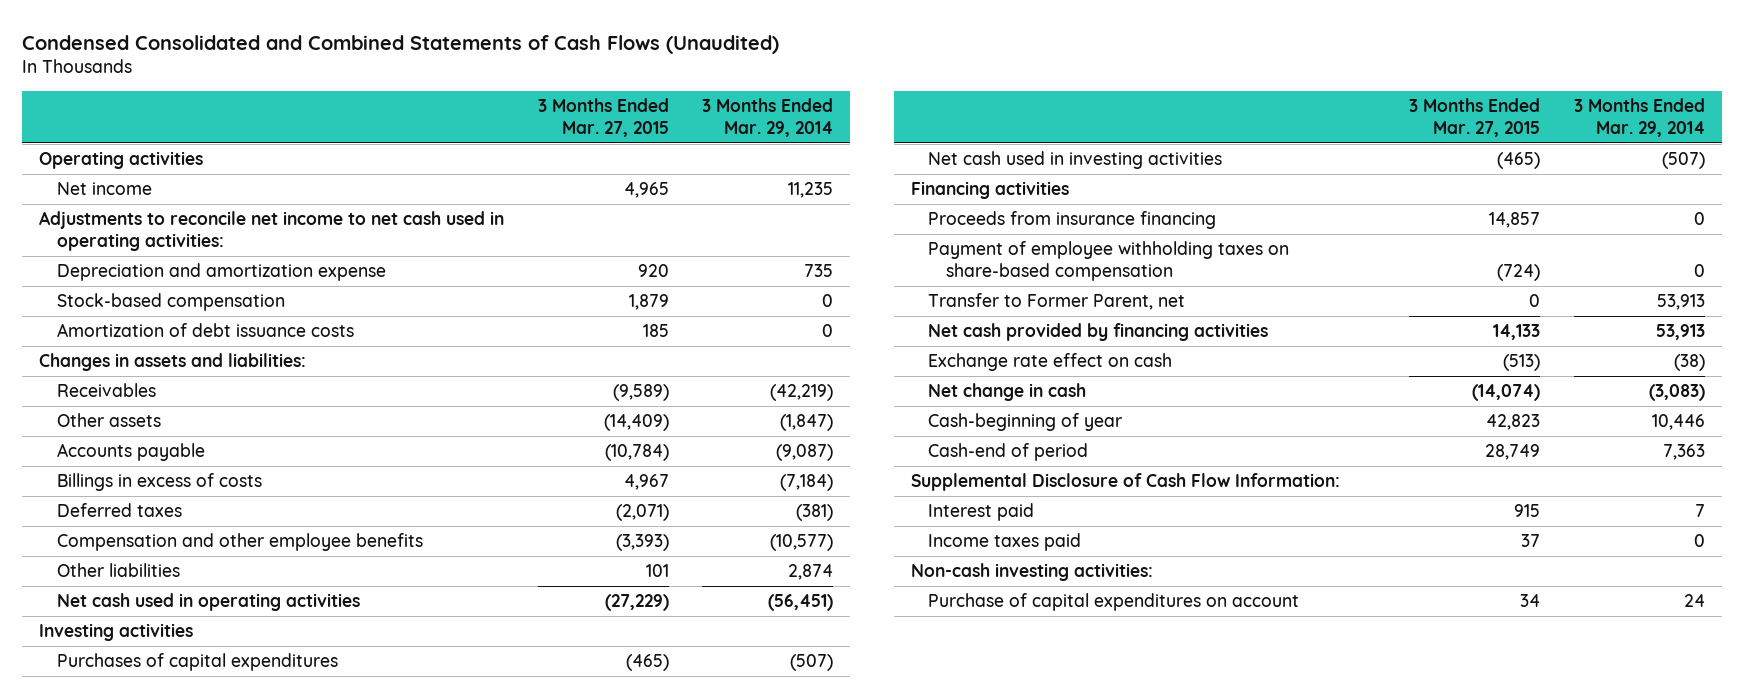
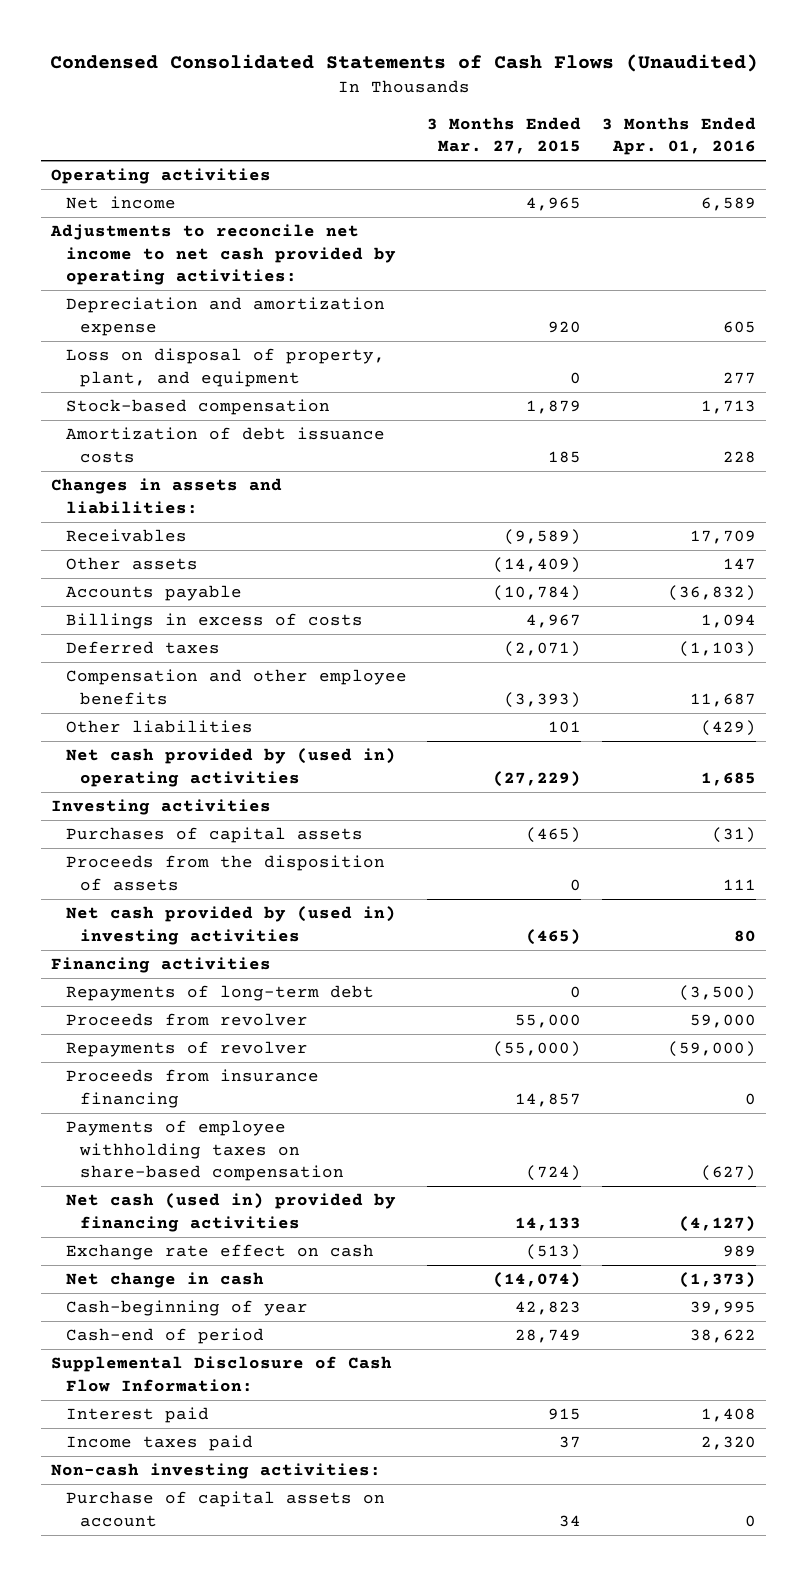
- Condensed Consolidated and Combined Statements of Cash Flows (Unaudited)
+ Condensed Consolidated Statements of Cash Flows (Unaudited)
- | 3 Months Ended Mar. 27, 2015 | 3 Months Ended Mar. 29, 2014
+ | 3 Months Ended Mar. 27, 2015 | 3 Months Ended Apr. 01, 2016
- Adjustments to reconcile net income to net cash used in operating activities:
+ Adjustments to reconcile net income to net cash provided by operating activities:
+ Loss on disposal of property, plant, and equipment | 0 | 277
- Net cash used in operating activities | (27,229) | (56,451)
+ Net cash provided by (used in) operating activities | (27,229) | 1,685
- Purchases of capital expenditures | (465) | (507)
- Net cash used in investing activities | (465) | (507)
+ Purchases of capital assets | (465) | (31)
+ Proceeds from the disposition of assets | 0 | 111
+ Net cash provided by (used in) investing activities | (465) | 80
+ Repayments of long-term debt | 0 | (3,500)
+ Proceeds from revolver | 55,000 | 59,000
+ Repayments of revolver | (55,000) | (59,000)
- Payment of employee withholding taxes on share-based compensation | (724) | 0
- Transfer to Former Parent, net | 0 | 53,913
- Net cash provided by financing activities | 14,133 | 53,913
+ Payments of employee withholding taxes on share-based compensation | (724) | (627)
+ Net cash (used in) provided by financing activities | 14,133 | (4,127)
- Purchase of capital expenditures on account | 34 | 24
+ Purchase of capital assets on account | 34 | 0

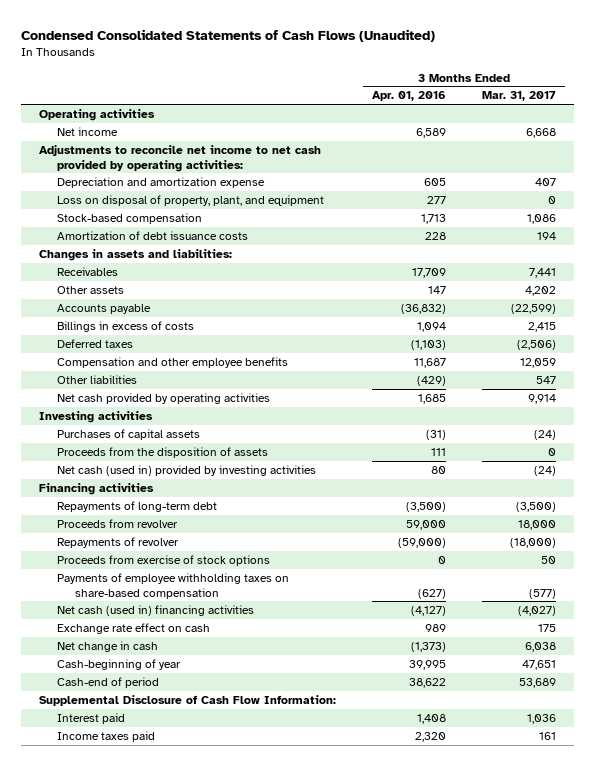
- | 3 Months Ended Mar. 27, 2015 | 3 Months Ended Apr. 01, 2016
+ | 3 Months Ended Apr. 01, 2016 | 3 Months Ended Mar. 31, 2017
- Net cash provided by (used in) operating activities | (27,229) | 1,685
+ Net cash provided by operating activities | 1,685 | 9,914
- Net cash provided by (used in) investing activities | (465) | 80
+ Net cash (used in) provided by investing activities | 80 | (24)
- Proceeds from insurance financing | 14,857 | 0
+ Proceeds from exercise of stock options | 0 | 50
- Net cash (used in) provided by financing activities | 14,133 | (4,127)
+ Net cash (used in) financing activities | (4,127) | (4,027)
- Non-cash investing activities:
- Purchase of capital assets on account | 34 | 0

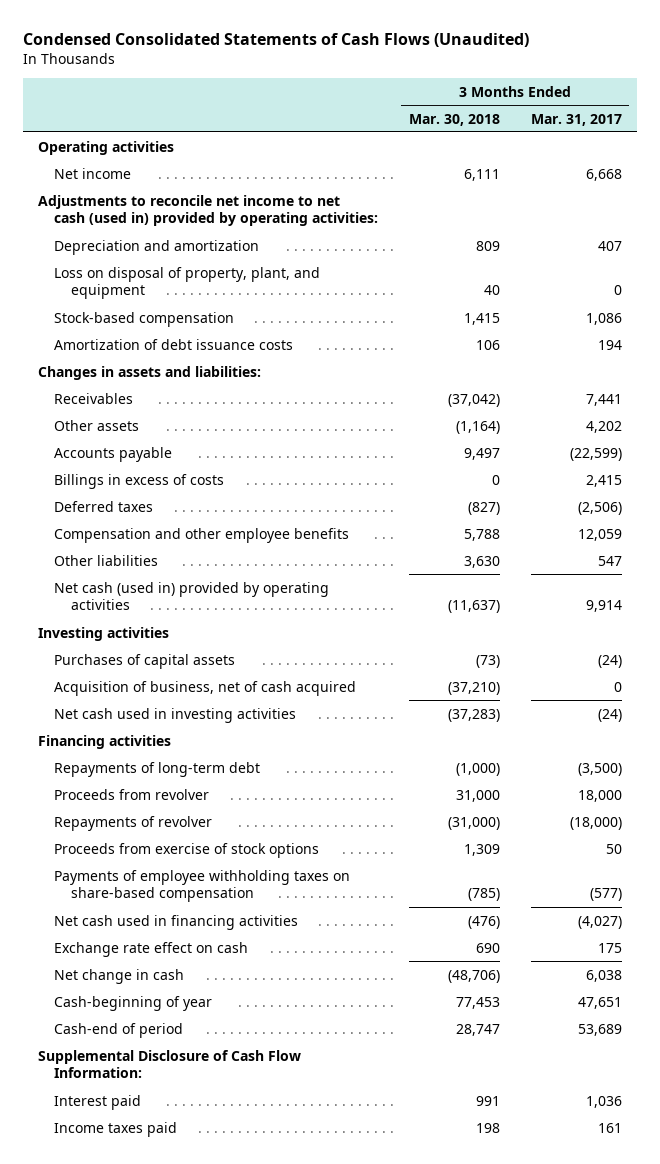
- | 3 Months Ended Apr. 01, 2016 | 3 Months Ended Mar. 31, 2017
+ | 3 Months Ended Mar. 30, 2018 | 3 Months Ended Mar. 31, 2017
- Adjustments to reconcile net income to net cash provided by operating activities:
- Depreciation and amortization expense | 605 | 407
+ Adjustments to reconcile net income to net cash (used in) provided by operating activities:
+ Depreciation and amortization | 809 | 407
- Net cash provided by operating activities | 1,685 | 9,914
+ Net cash (used in) provided by operating activities | (11,637) | 9,914
- Proceeds from the disposition of assets | 111 | 0
- Net cash (used in) provided by investing activities | 80 | (24)
+ Acquisition of business, net of cash acquired | (37,210) | 0
+ Net cash used in investing activities | (37,283) | (24)
- Net cash (used in) financing activities | (4,127) | (4,027)
+ Net cash used in financing activities | (476) | (4,027)

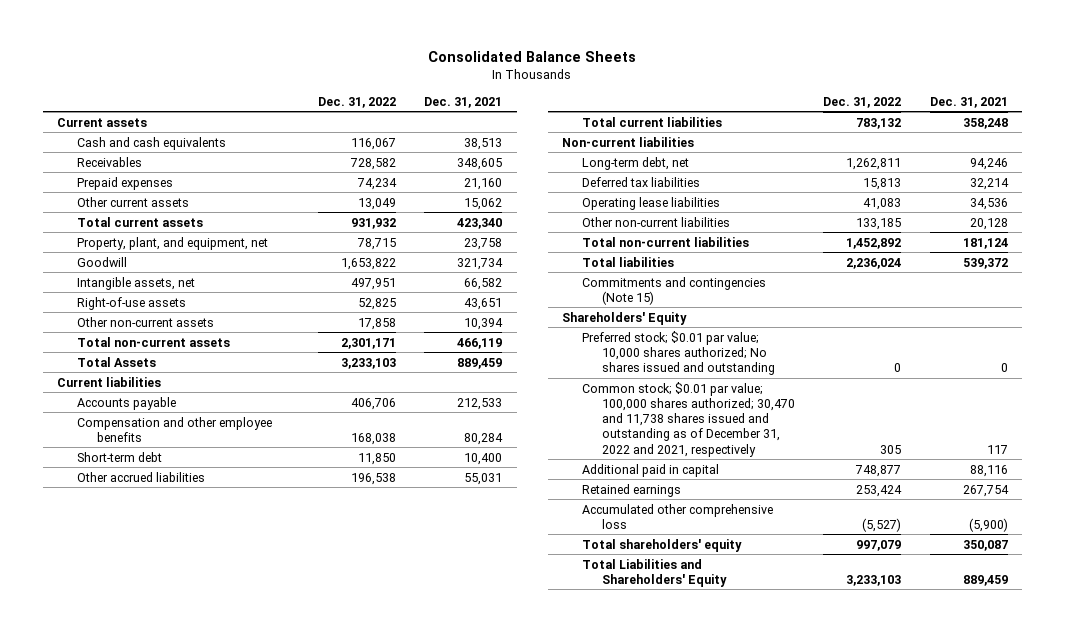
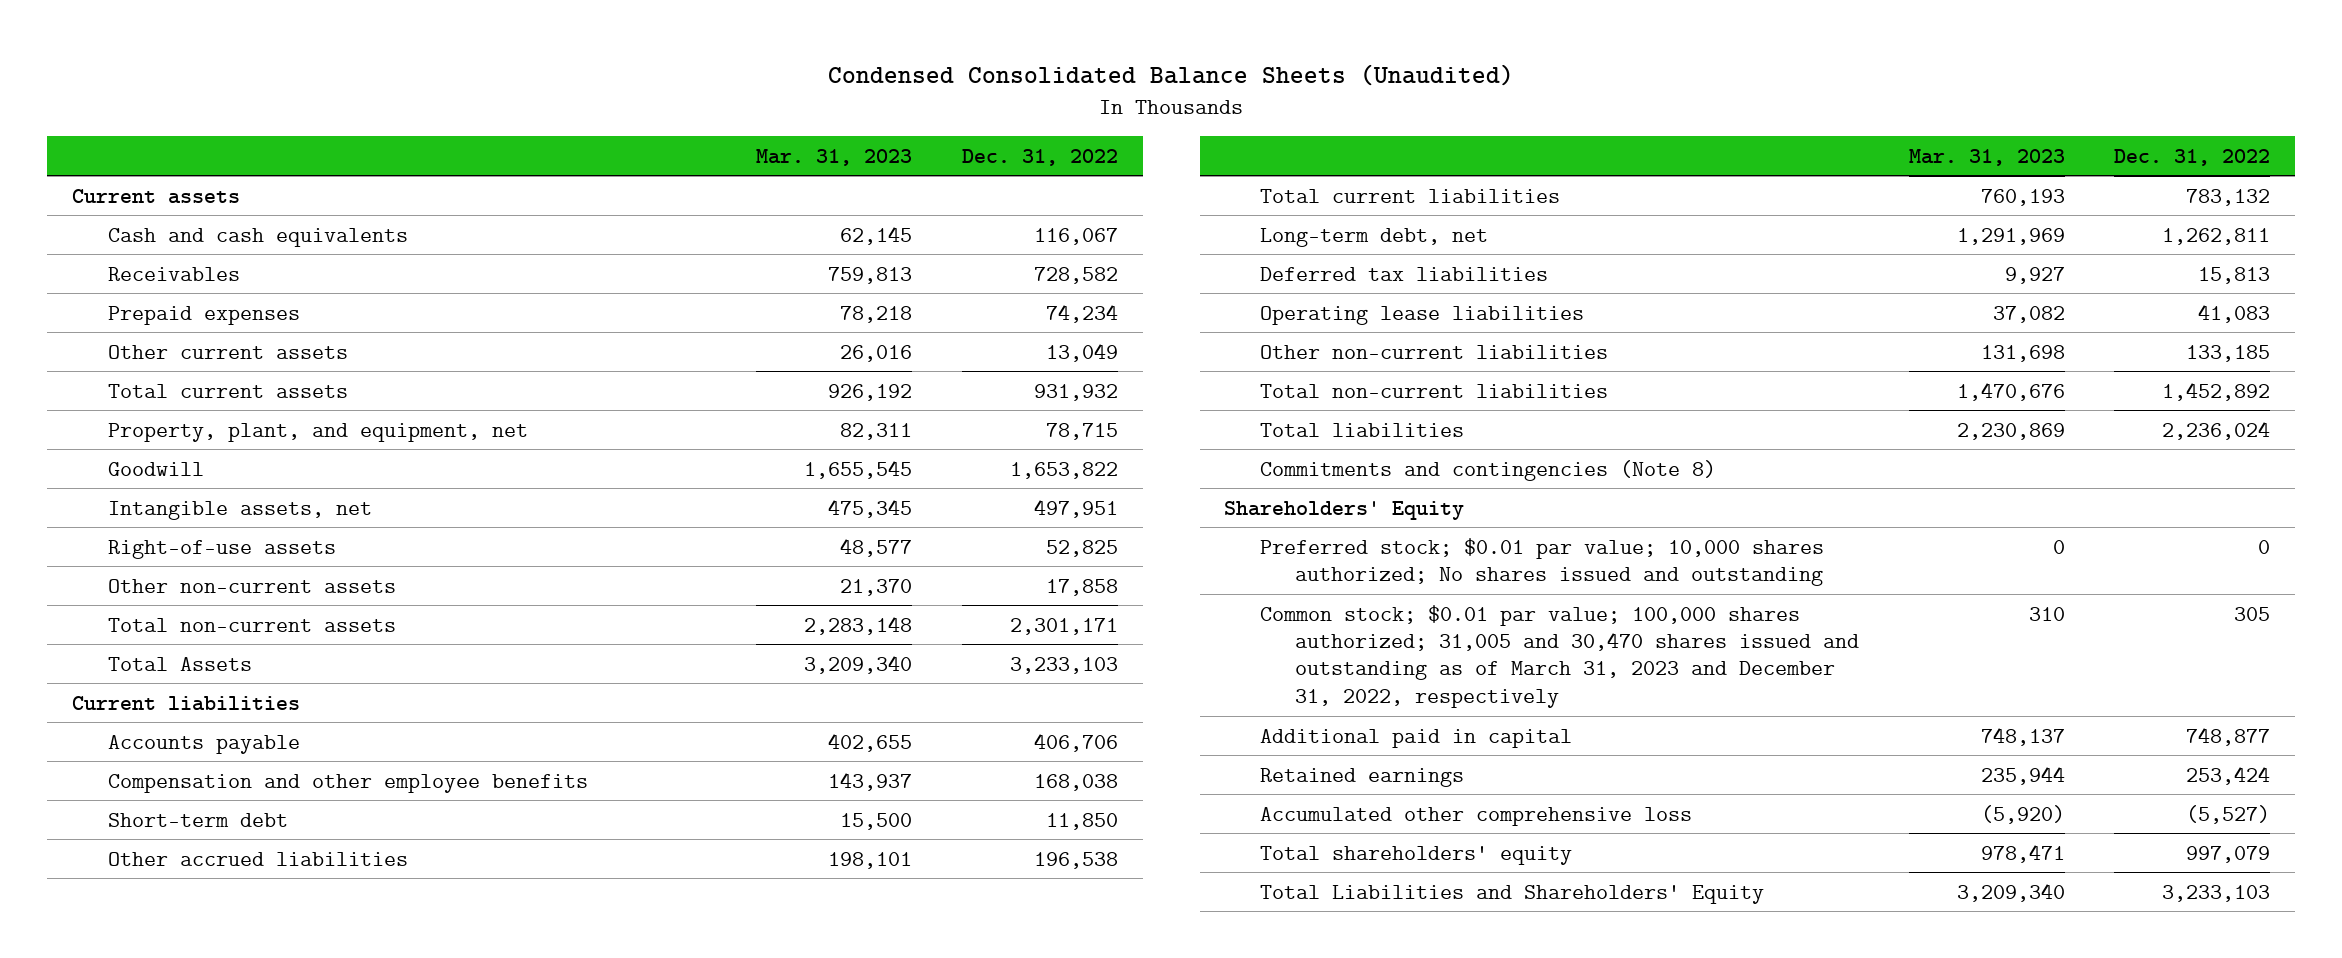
- Consolidated Balance Sheets
+ Condensed Consolidated Balance Sheets (Unaudited)
- | Dec. 31, 2022 | Dec. 31, 2021
+ | Mar. 31, 2023 | Dec. 31, 2022
- Non-current liabilities
- Commitments and contingencies (Note 15)
+ Commitments and contingencies (Note 8)
- Common stock; $0.01 par value; 100,000 shares authorized; 30,470 and 11,738 shares issued and outstanding as of December 31, 2022 and 2021, respectively | 305 | 117
+ Common stock; $0.01 par value; 100,000 shares authorized; 31,005 and 30,470 shares issued and outstanding as of March 31, 2023 and December 31, 2022, respectively | 310 | 305

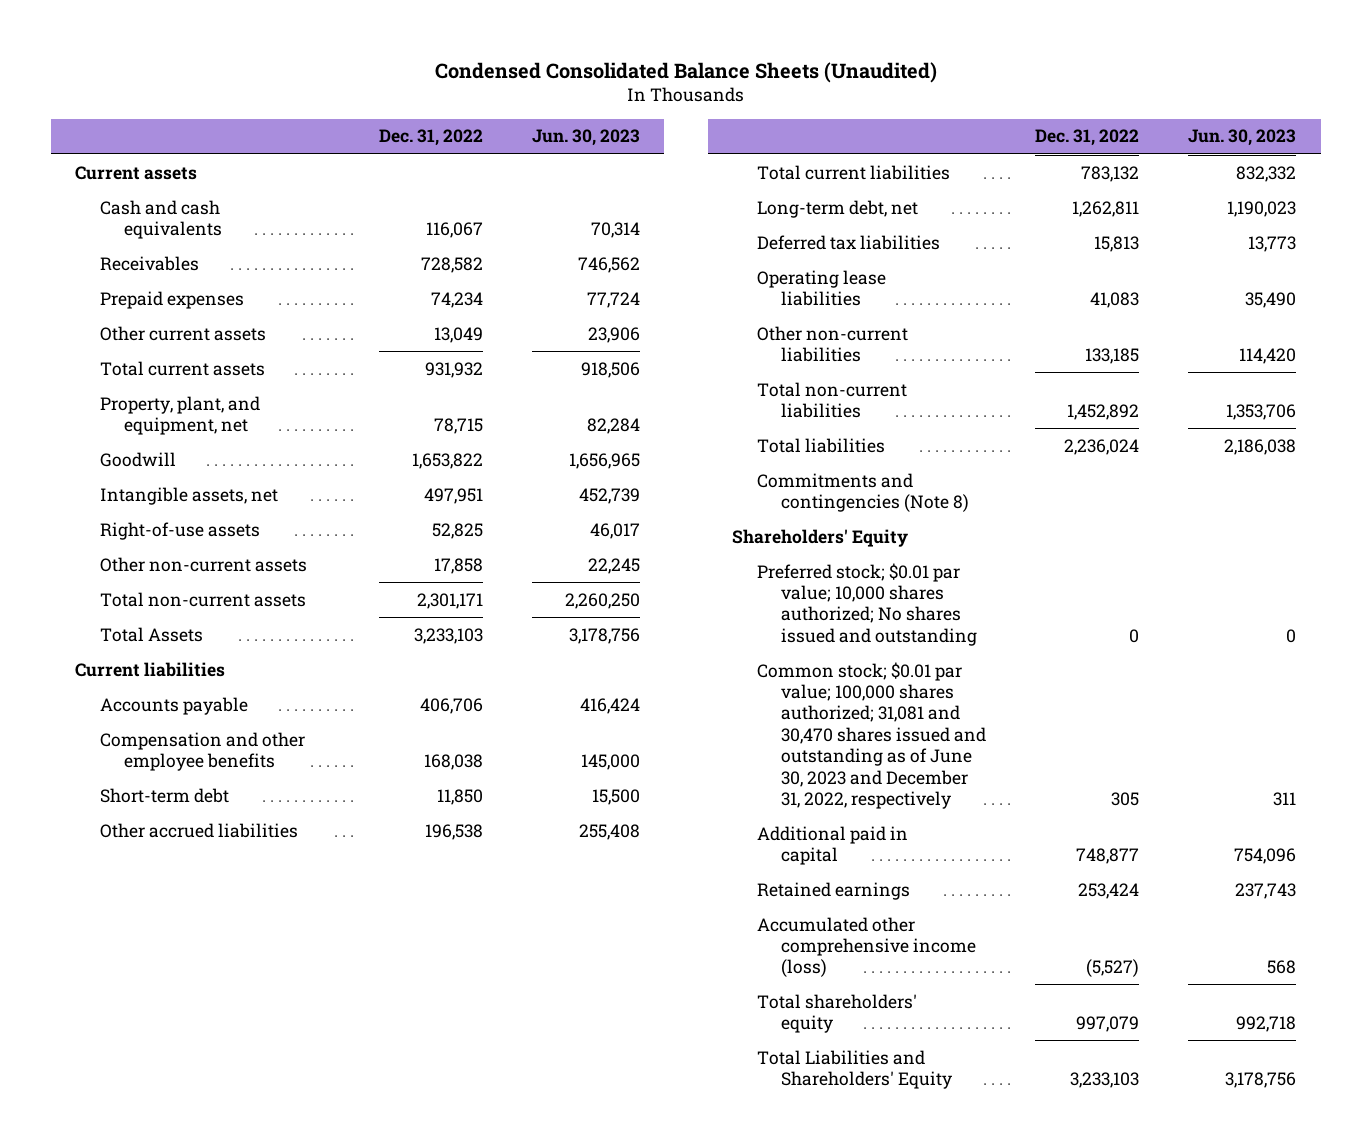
- | Mar. 31, 2023 | Dec. 31, 2022
+ | Dec. 31, 2022 | Jun. 30, 2023
- Common stock; $0.01 par value; 100,000 shares authorized; 31,005 and 30,470 shares issued and outstanding as of March 31, 2023 and December 31, 2022, respectively | 310 | 305
+ Common stock; $0.01 par value; 100,000 shares authorized; 31,081 and 30,470 shares issued and outstanding as of June 30, 2023 and December 31, 2022, respectively | 305 | 311
- Accumulated other comprehensive loss | (5,920) | (5,527)
+ Accumulated other comprehensive income (loss) | (5,527) | 568

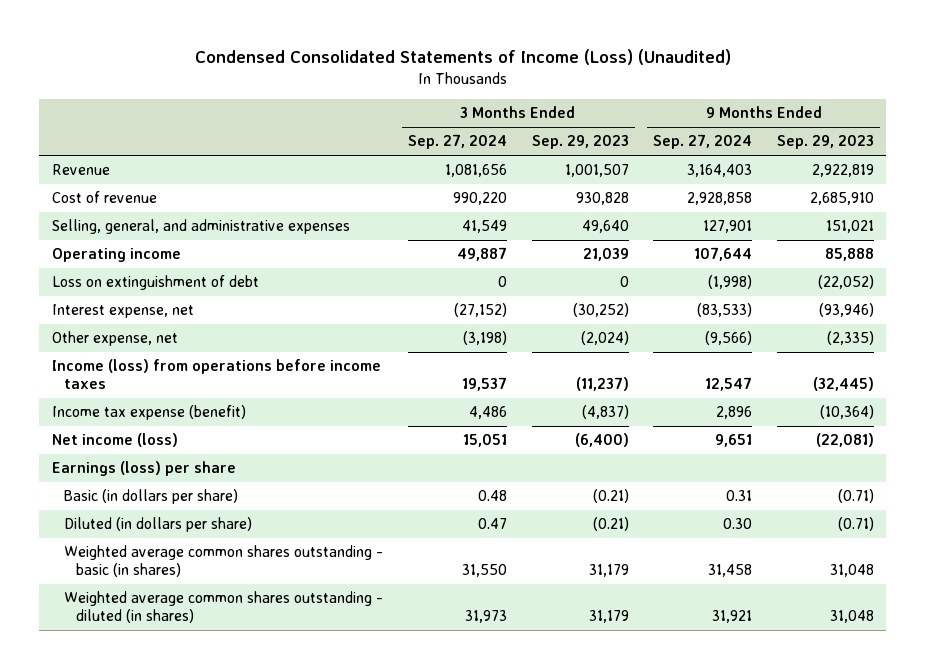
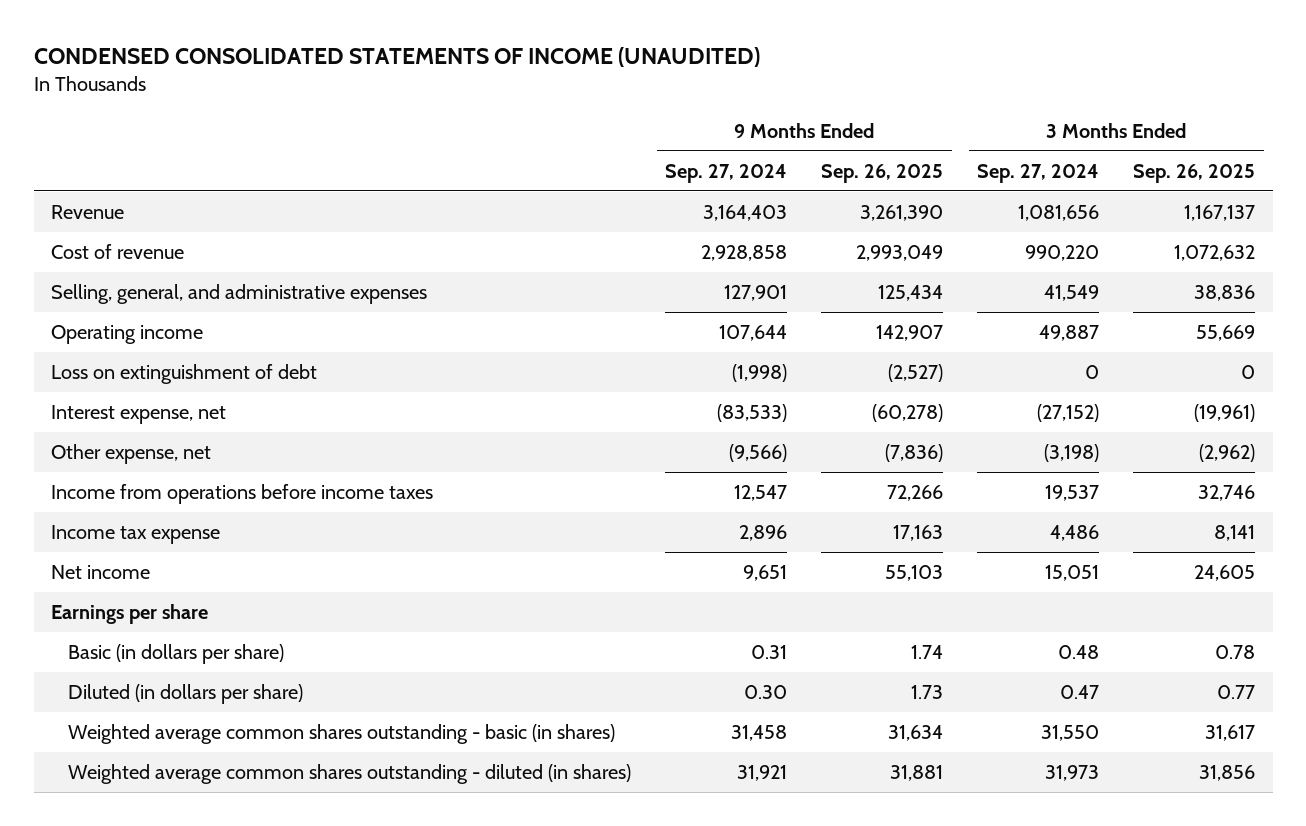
- Condensed Consolidated Statements of Income (Loss) (Unaudited)
+ CONDENSED CONSOLIDATED STATEMENTS OF INCOME (UNAUDITED)
- | 3 Months Ended Sep. 27, 2024 | 3 Months Ended Sep. 29, 2023 | 9 Months Ended Sep. 27, 2024 | 9 Months Ended Sep. 29, 2023
+ | 9 Months Ended Sep. 27, 2024 | 9 Months Ended Sep. 26, 2025 | 3 Months Ended Sep. 27, 2024 | 3 Months Ended Sep. 26, 2025
- Income (loss) from operations before income taxes | 19,537 | (11,237) | 12,547 | (32,445)
- Income tax expense (benefit) | 4,486 | (4,837) | 2,896 | (10,364)
- Net income (loss) | 15,051 | (6,400) | 9,651 | (22,081)
- Earnings (loss) per share
+ Income from operations before income taxes | 12,547 | 72,266 | 19,537 | 32,746
+ Income tax expense | 2,896 | 17,163 | 4,486 | 8,141
+ Net income | 9,651 | 55,103 | 15,051 | 24,605
+ Earnings per share

